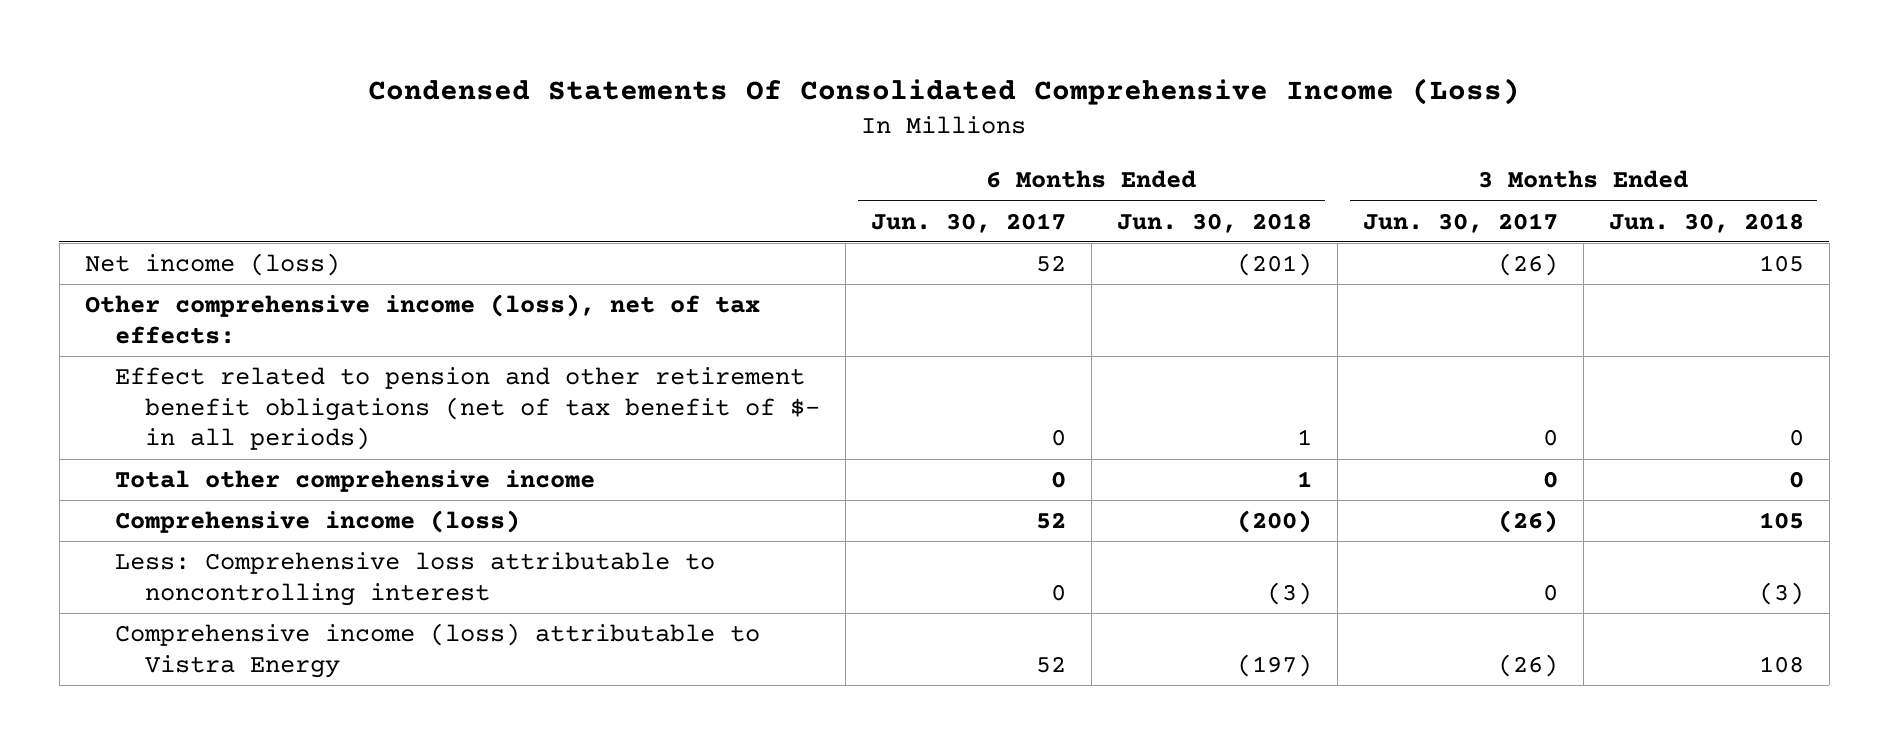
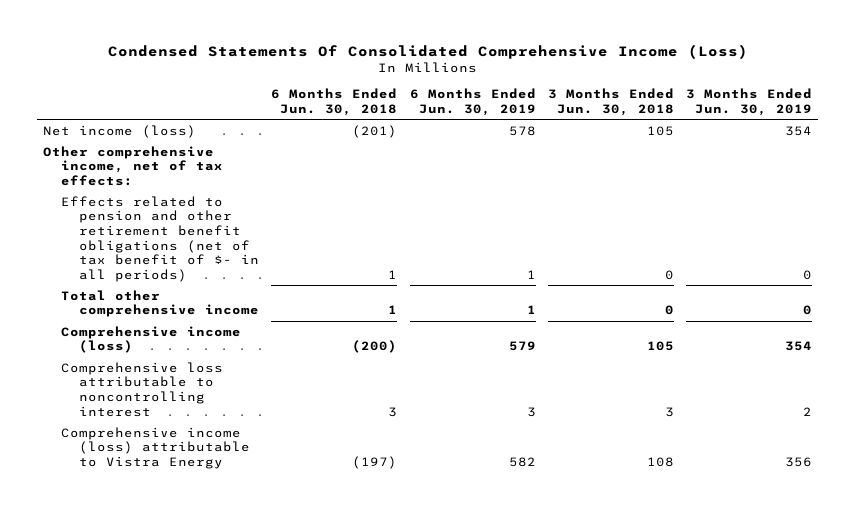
- | 6 Months Ended Jun. 30, 2017 | 6 Months Ended Jun. 30, 2018 | 3 Months Ended Jun. 30, 2017 | 3 Months Ended Jun. 30, 2018
+ | 6 Months Ended Jun. 30, 2018 | 6 Months Ended Jun. 30, 2019 | 3 Months Ended Jun. 30, 2018 | 3 Months Ended Jun. 30, 2019
- Other comprehensive income (loss), net of tax effects:
- Effect related to pension and other retirement benefit obligations (net of tax benefit of $- in all periods) | 0 | 1 | 0 | 0
+ Other comprehensive income, net of tax effects:
+ Effects related to pension and other retirement benefit obligations (net of tax benefit of $- in all periods) | 1 | 1 | 0 | 0
- Less: Comprehensive loss attributable to noncontrolling interest | 0 | (3) | 0 | (3)
+ Comprehensive loss attributable to noncontrolling interest | 3 | 3 | 3 | 2

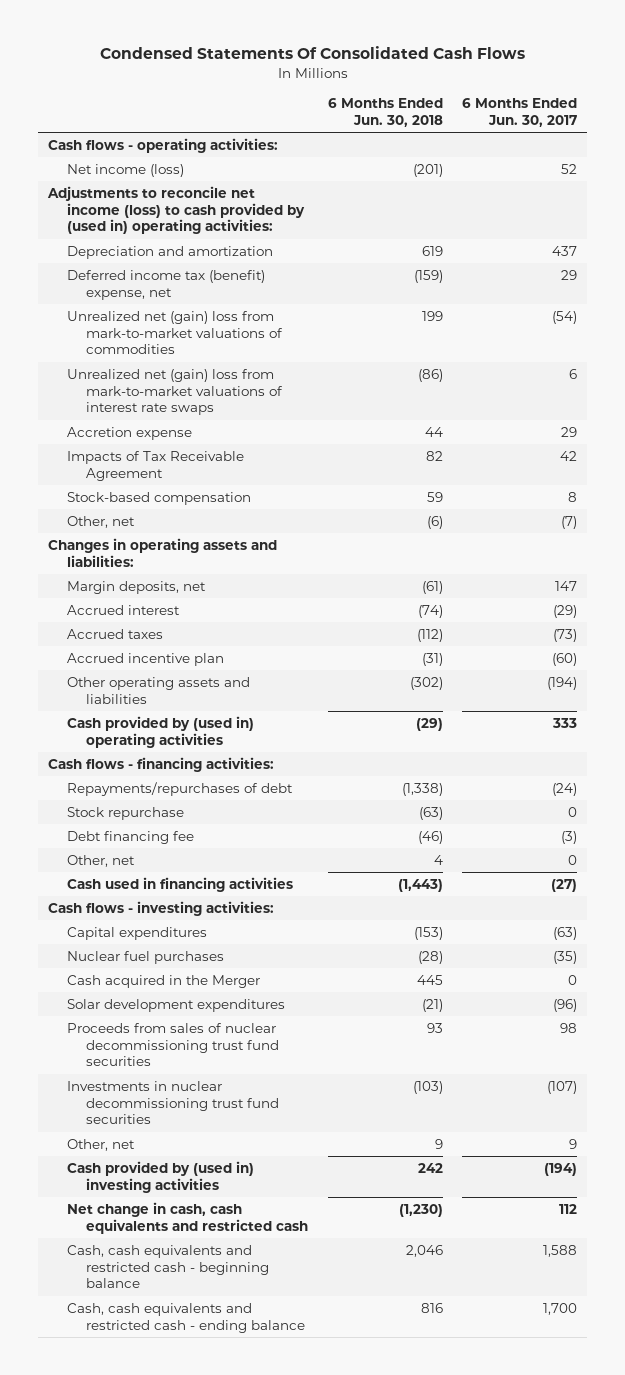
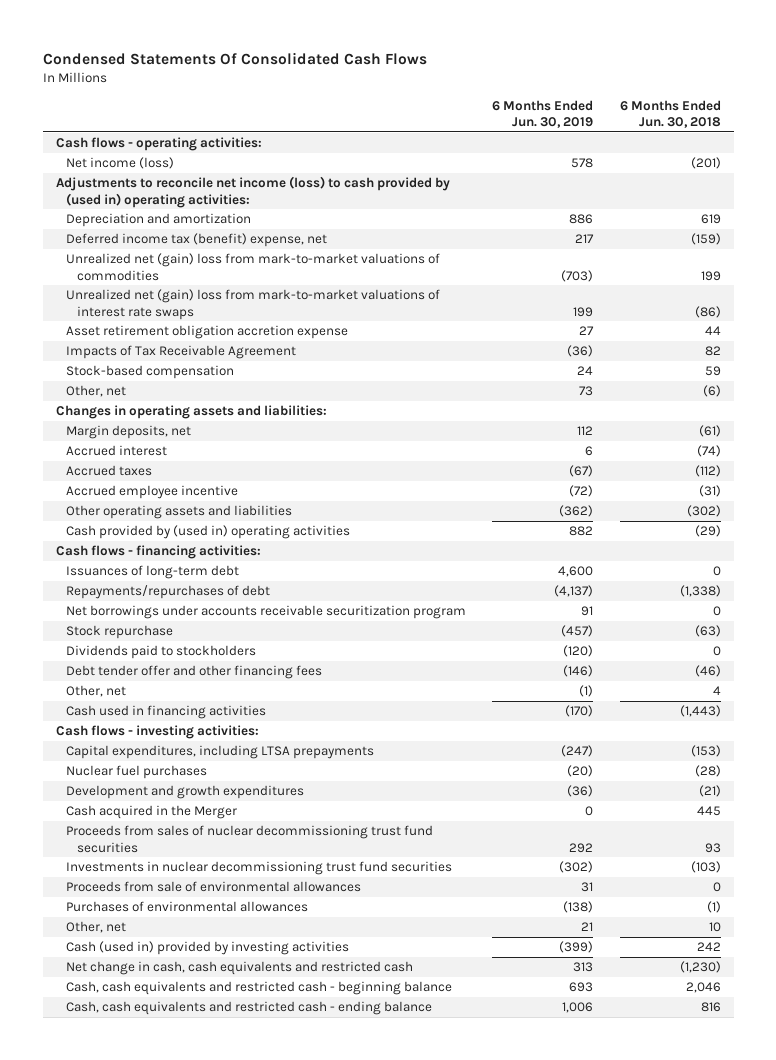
- | 6 Months Ended Jun. 30, 2018 | 6 Months Ended Jun. 30, 2017
+ | 6 Months Ended Jun. 30, 2019 | 6 Months Ended Jun. 30, 2018
- Accretion expense | 44 | 29
+ Asset retirement obligation accretion expense | 27 | 44
- Accrued incentive plan | (31) | (60)
+ Accrued employee incentive | (72) | (31)
+ Issuances of long-term debt | 4,600 | 0
+ Net borrowings under accounts receivable securitization program | 91 | 0
- Debt financing fee | (46) | (3)
+ Dividends paid to stockholders | (120) | 0
+ Debt tender offer and other financing fees | (146) | (46)
- Capital expenditures | (153) | (63)
+ Capital expenditures, including LTSA prepayments | (247) | (153)
+ Development and growth expenditures | (36) | (21)
- Solar development expenditures | (21) | (96)
- Other, net | 9 | 9
- Cash provided by (used in) investing activities | 242 | (194)
+ Proceeds from sale of environmental allowances | 31 | 0
+ Purchases of environmental allowances | (138) | (1)
+ Other, net | 21 | 10
+ Cash (used in) provided by investing activities | (399) | 242

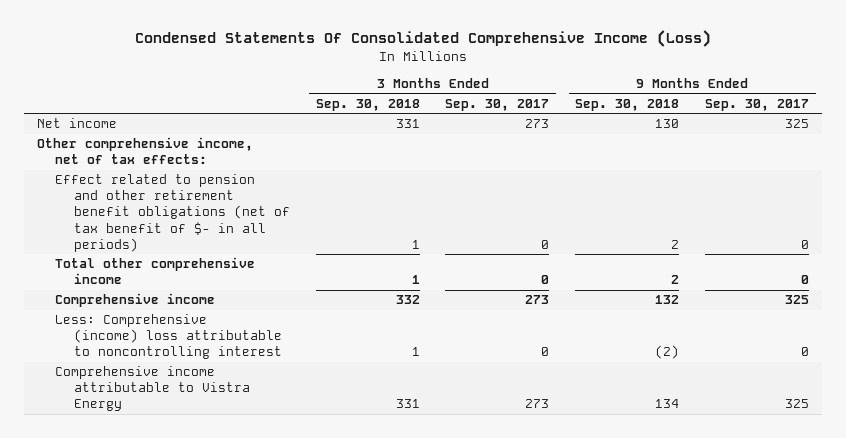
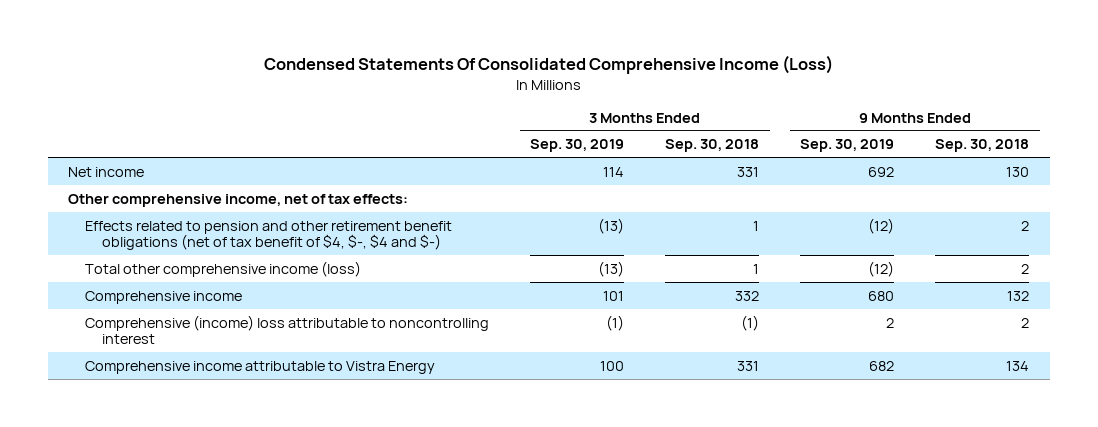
- | 3 Months Ended Sep. 30, 2018 | 3 Months Ended Sep. 30, 2017 | 9 Months Ended Sep. 30, 2018 | 9 Months Ended Sep. 30, 2017
+ | 3 Months Ended Sep. 30, 2019 | 3 Months Ended Sep. 30, 2018 | 9 Months Ended Sep. 30, 2019 | 9 Months Ended Sep. 30, 2018
- Effect related to pension and other retirement benefit obligations (net of tax benefit of $- in all periods) | 1 | 0 | 2 | 0
- Total other comprehensive income | 1 | 0 | 2 | 0
+ Effects related to pension and other retirement benefit obligations (net of tax benefit of $4, $-, $4 and $-) | (13) | 1 | (12) | 2
+ Total other comprehensive income (loss) | (13) | 1 | (12) | 2
- Less: Comprehensive (income) loss attributable to noncontrolling interest | 1 | 0 | (2) | 0
+ Comprehensive (income) loss attributable to noncontrolling interest | (1) | (1) | 2 | 2

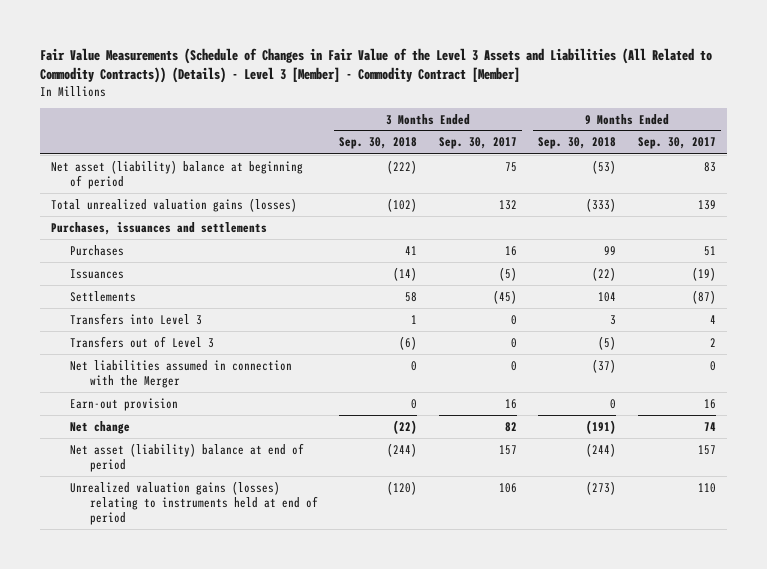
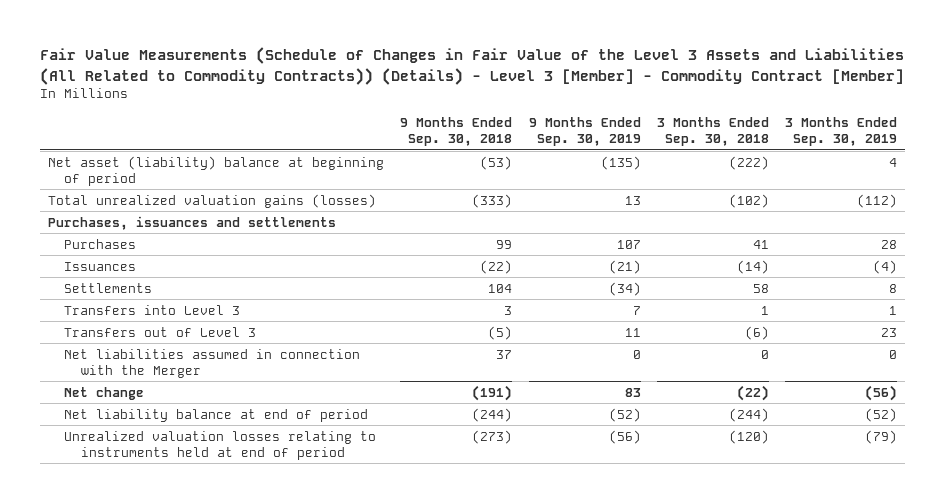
- | 3 Months Ended Sep. 30, 2018 | 3 Months Ended Sep. 30, 2017 | 9 Months Ended Sep. 30, 2018 | 9 Months Ended Sep. 30, 2017
+ | 9 Months Ended Sep. 30, 2018 | 9 Months Ended Sep. 30, 2019 | 3 Months Ended Sep. 30, 2018 | 3 Months Ended Sep. 30, 2019
- Net liabilities assumed in connection with the Merger | 0 | 0 | (37) | 0
- Earn-out provision | 0 | 16 | 0 | 16
+ Net liabilities assumed in connection with the Merger | 37 | 0 | 0 | 0
- Net asset (liability) balance at end of period | (244) | 157 | (244) | 157
- Unrealized valuation gains (losses) relating to instruments held at end of period | (120) | 106 | (273) | 110
+ Net liability balance at end of period | (244) | (52) | (244) | (52)
+ Unrealized valuation losses relating to instruments held at end of period | (273) | (56) | (120) | (79)

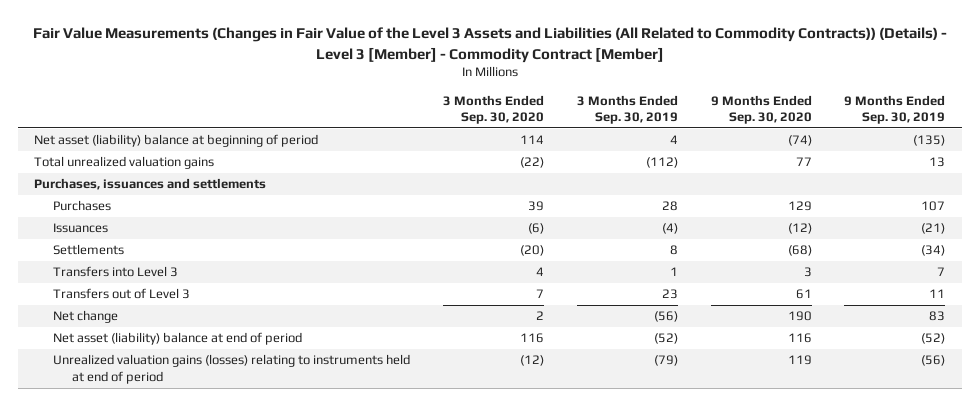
- Fair Value Measurements (Schedule of Changes in Fair Value of the Level 3 Assets and Liabilities (All Related to Commodity Contracts)) (Details) - Level 3 [Member] - Commodity Contract [Member]
+ Fair Value Measurements (Changes in Fair Value of the Level 3 Assets and Liabilities (All Related to Commodity Contracts)) (Details) - Level 3 [Member] - Commodity Contract [Member]
- | 9 Months Ended Sep. 30, 2018 | 9 Months Ended Sep. 30, 2019 | 3 Months Ended Sep. 30, 2018 | 3 Months Ended Sep. 30, 2019
+ | 3 Months Ended Sep. 30, 2020 | 3 Months Ended Sep. 30, 2019 | 9 Months Ended Sep. 30, 2020 | 9 Months Ended Sep. 30, 2019
- Total unrealized valuation gains (losses) | (333) | 13 | (102) | (112)
+ Total unrealized valuation gains | (22) | (112) | 77 | 13
- Net liabilities assumed in connection with the Merger | 37 | 0 | 0 | 0
- Net liability balance at end of period | (244) | (52) | (244) | (52)
- Unrealized valuation losses relating to instruments held at end of period | (273) | (56) | (120) | (79)
+ Net asset (liability) balance at end of period | 116 | (52) | 116 | (52)
+ Unrealized valuation gains (losses) relating to instruments held at end of period | (12) | (79) | 119 | (56)

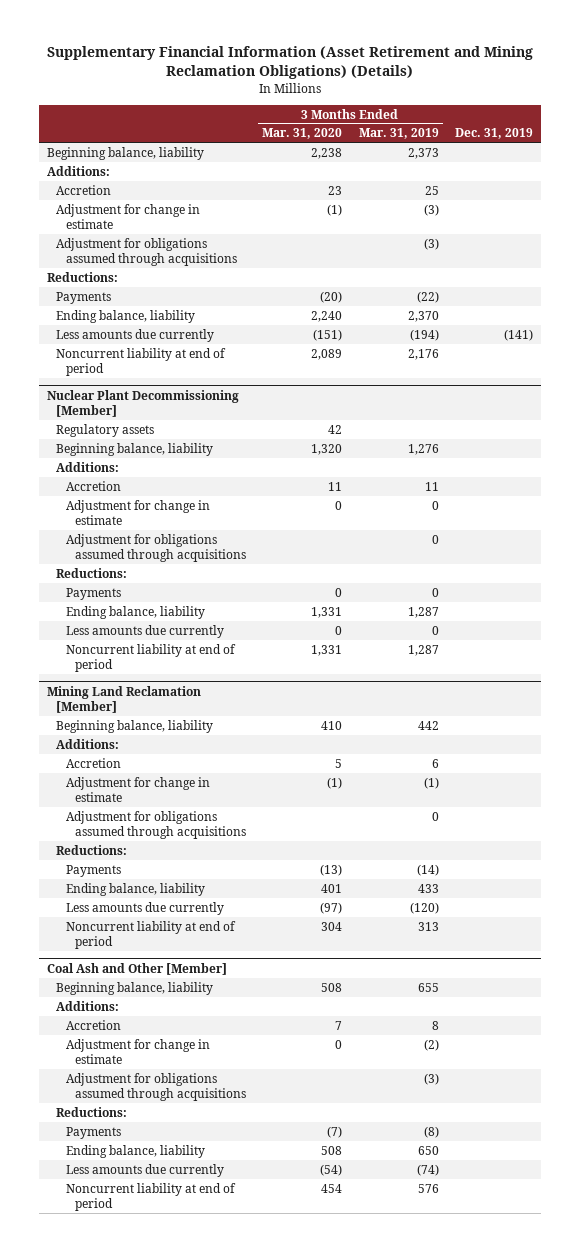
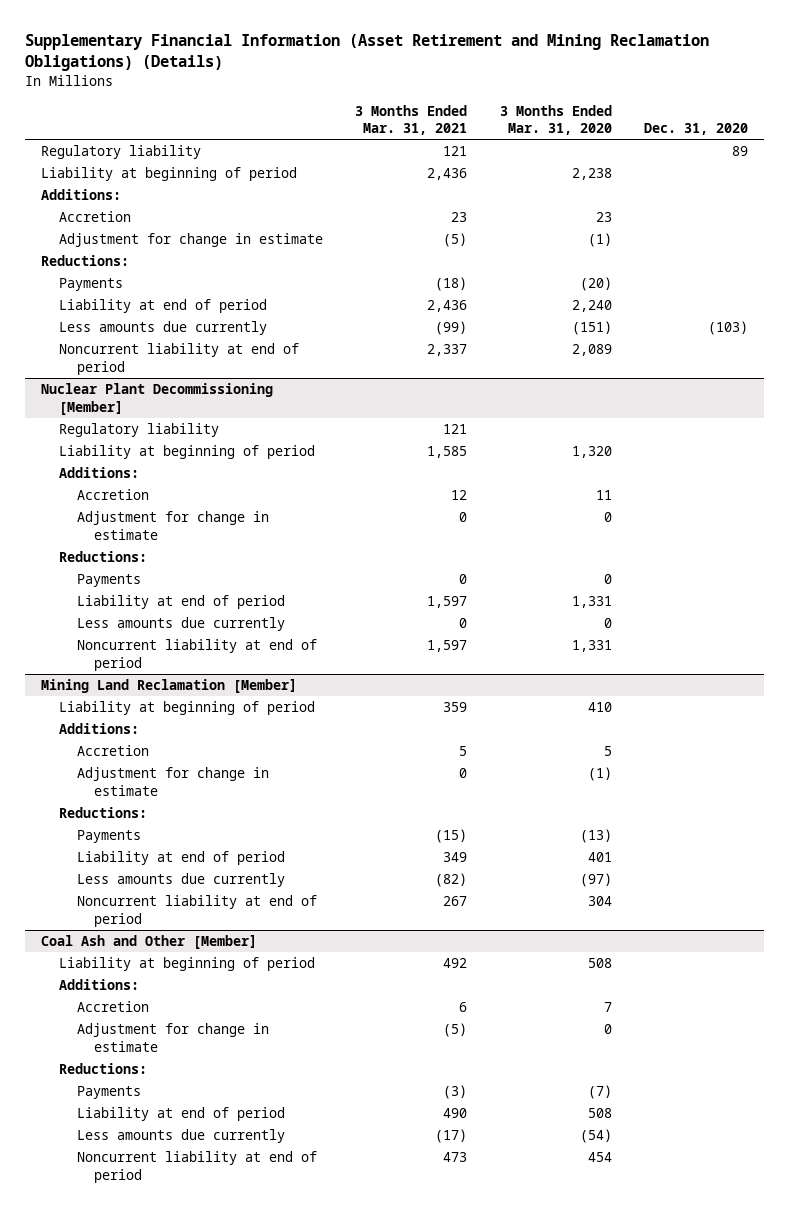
- | 3 Months Ended Mar. 31, 2020 | 3 Months Ended Mar. 31, 2019 | Dec. 31, 2019
+ | 3 Months Ended Mar. 31, 2021 | 3 Months Ended Mar. 31, 2020 | Dec. 31, 2020
- Beginning balance, liability | 2,238 | 2,373 |
+ Regulatory liability | 121 | | 89
+ Liability at beginning of period | 2,436 | 2,238 |
- Adjustment for obligations assumed through acquisitions | | (3) |
- Ending balance, liability | 2,240 | 2,370 |
+ Liability at end of period | 2,436 | 2,240 |
@ Nuclear Plant Decommissioning [Member]
- Regulatory assets | 42 | |
- Beginning balance, liability | 1,320 | 1,276 |
+ Regulatory liability | 121 | |
+ Liability at beginning of period | 1,585 | 1,320 |
- Adjustment for obligations assumed through acquisitions | | 0 |
- Ending balance, liability | 1,331 | 1,287 |
+ Liability at end of period | 1,597 | 1,331 |
@ Mining Land Reclamation [Member]
- Beginning balance, liability | 410 | 442 |
+ Liability at beginning of period | 359 | 410 |
- Adjustment for obligations assumed through acquisitions | | 0 |
- Ending balance, liability | 401 | 433 |
+ Liability at end of period | 349 | 401 |
@ Coal Ash and Other [Member]
- Beginning balance, liability | 508 | 655 |
+ Liability at beginning of period | 492 | 508 |
- Adjustment for obligations assumed through acquisitions | | (3) |
- Ending balance, liability | 508 | 650 |
+ Liability at end of period | 490 | 508 |

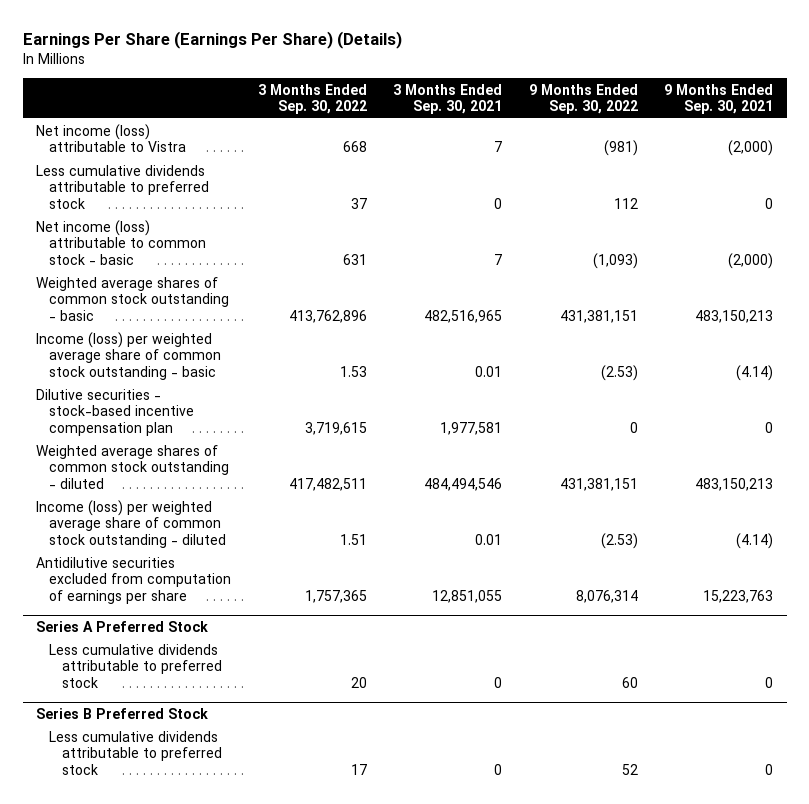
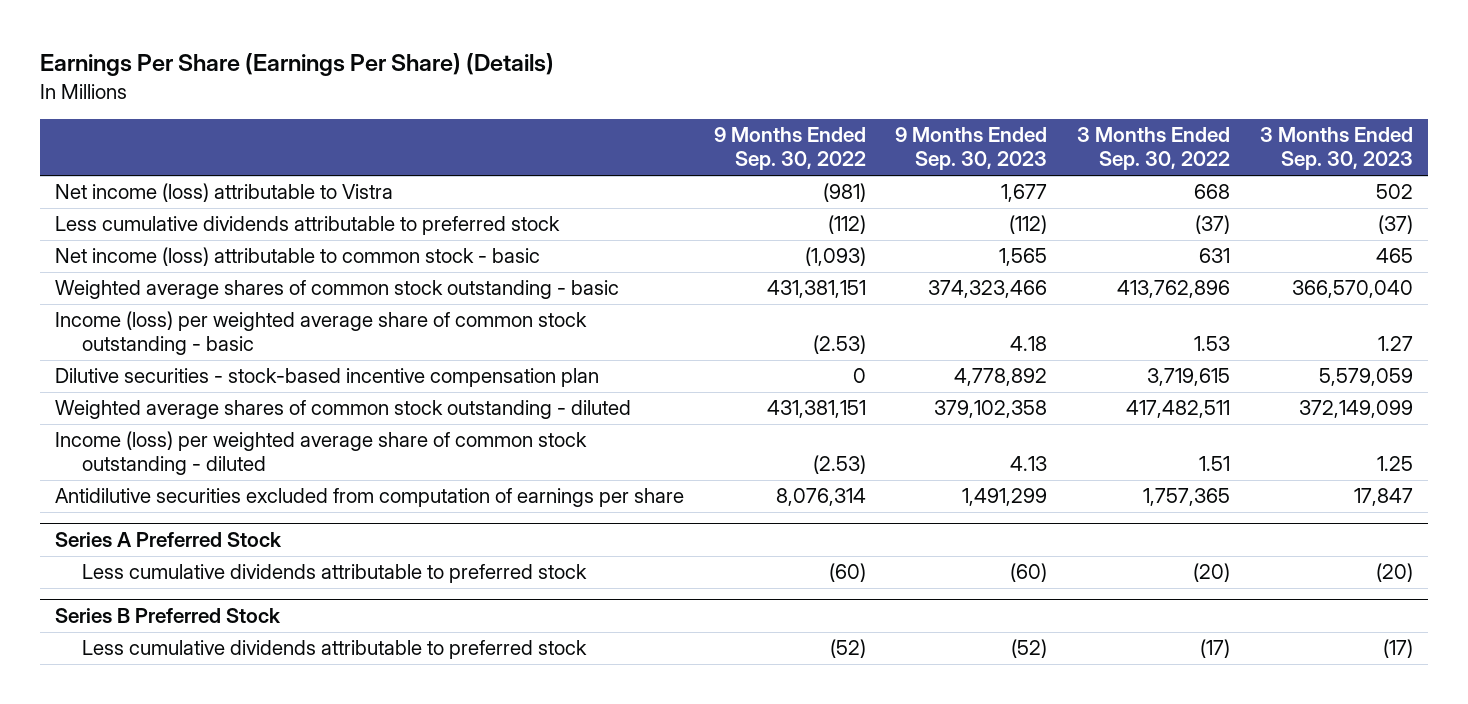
- | 3 Months Ended Sep. 30, 2022 | 3 Months Ended Sep. 30, 2021 | 9 Months Ended Sep. 30, 2022 | 9 Months Ended Sep. 30, 2021
+ | 9 Months Ended Sep. 30, 2022 | 9 Months Ended Sep. 30, 2023 | 3 Months Ended Sep. 30, 2022 | 3 Months Ended Sep. 30, 2023
- Less cumulative dividends attributable to preferred stock | 37 | 0 | 112 | 0
+ Less cumulative dividends attributable to preferred stock | (112) | (112) | (37) | (37)
@ Series A Preferred Stock
- Less cumulative dividends attributable to preferred stock | 20 | 0 | 60 | 0
+ Less cumulative dividends attributable to preferred stock | (60) | (60) | (20) | (20)
@ Series B Preferred Stock
- Less cumulative dividends attributable to preferred stock | 17 | 0 | 52 | 0
+ Less cumulative dividends attributable to preferred stock | (52) | (52) | (17) | (17)

